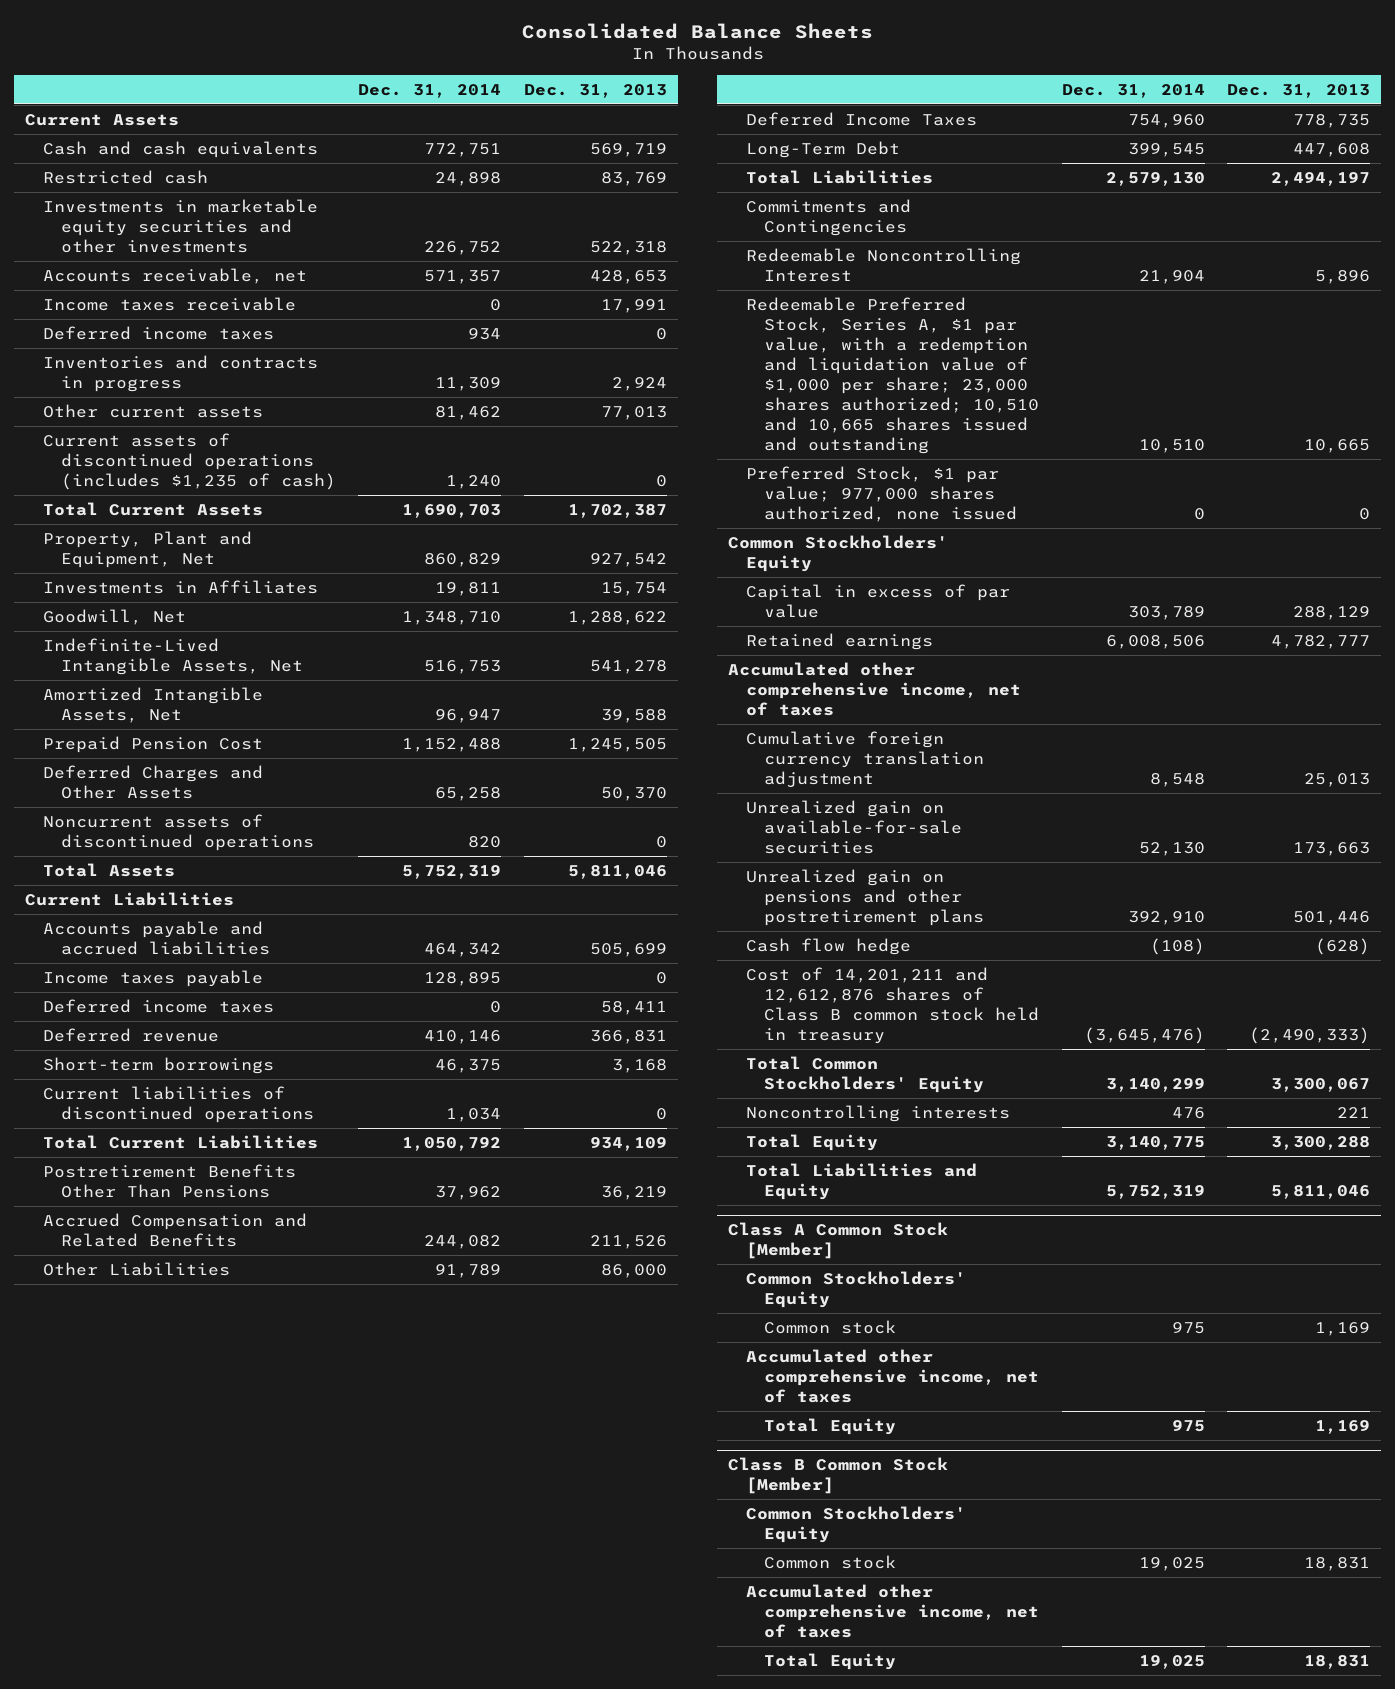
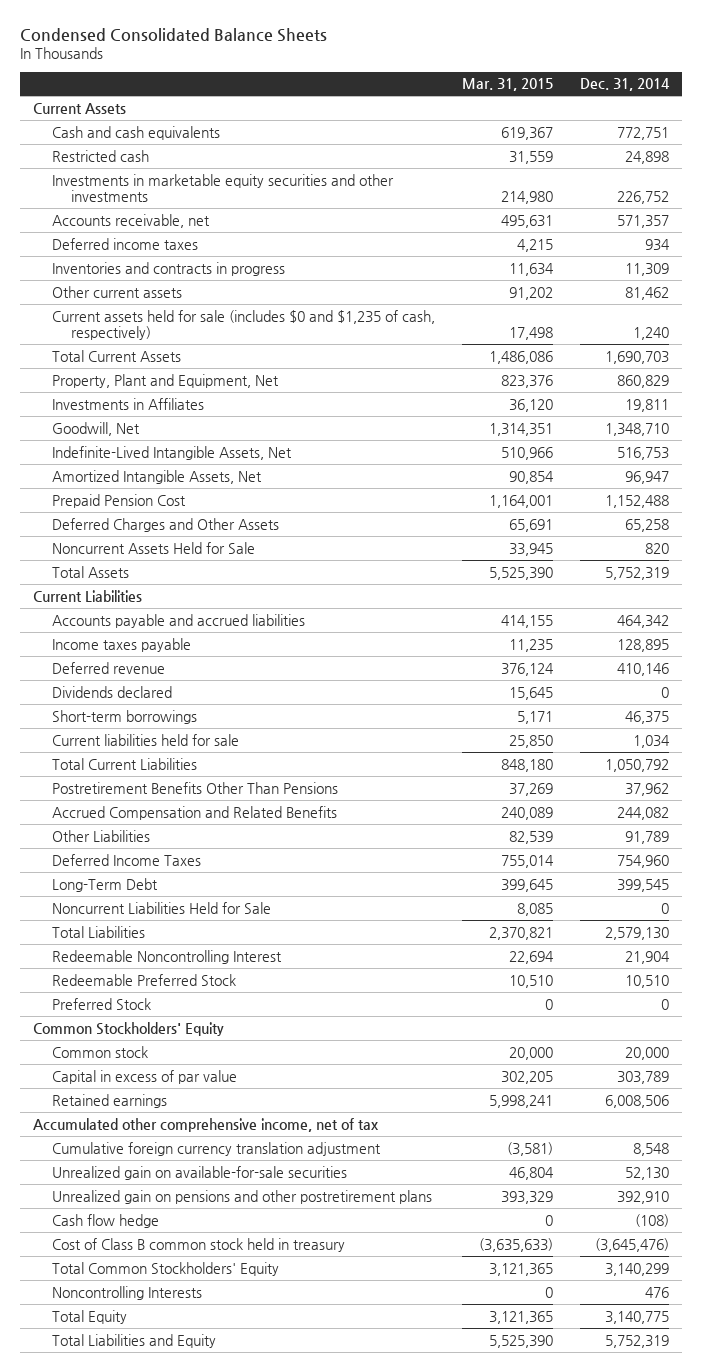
- Consolidated Balance Sheets
+ Condensed Consolidated Balance Sheets
- | Dec. 31, 2014 | Dec. 31, 2013
+ | Mar. 31, 2015 | Dec. 31, 2014
- Income taxes receivable | 0 | 17,991
- Current assets of discontinued operations (includes $1,235 of cash) | 1,240 | 0
+ Current assets held for sale (includes $0 and $1,235 of cash, respectively) | 17,498 | 1,240
- Noncurrent assets of discontinued operations | 820 | 0
+ Noncurrent Assets Held for Sale | 33,945 | 820
- Deferred income taxes | 0 | 58,411
+ Dividends declared | 15,645 | 0
- Current liabilities of discontinued operations | 1,034 | 0
+ Current liabilities held for sale | 25,850 | 1,034
+ Noncurrent Liabilities Held for Sale | 8,085 | 0
- Commitments and Contingencies
- Redeemable Preferred Stock, Series A, $1 par value, with a redemption and liquidation value of $1,000 per share; 23,000 shares authorized; 10,510 and 10,665 shares issued and outstanding | 10,510 | 10,665
- Preferred Stock, $1 par value; 977,000 shares authorized, none issued | 0 | 0
+ Redeemable Preferred Stock | 10,510 | 10,510
+ Preferred Stock | 0 | 0
+ Common stock | 20,000 | 20,000
- Accumulated other comprehensive income, net of taxes
+ Accumulated other comprehensive income, net of tax
- Cost of 14,201,211 and 12,612,876 shares of Class B common stock held in treasury | (3,645,476) | (2,490,333)
+ Cost of Class B common stock held in treasury | (3,635,633) | (3,645,476)
- Noncontrolling interests | 476 | 221
+ Noncontrolling Interests | 0 | 476
- Class A Common Stock [Member]
- Common Stockholders' Equity
- Common stock | 975 | 1,169
- Accumulated other comprehensive income, net of taxes
- Total Equity | 975 | 1,169
- Class B Common Stock [Member]
- Common Stockholders' Equity
- Common stock | 19,025 | 18,831
- Accumulated other comprehensive income, net of taxes
- Total Equity | 19,025 | 18,831

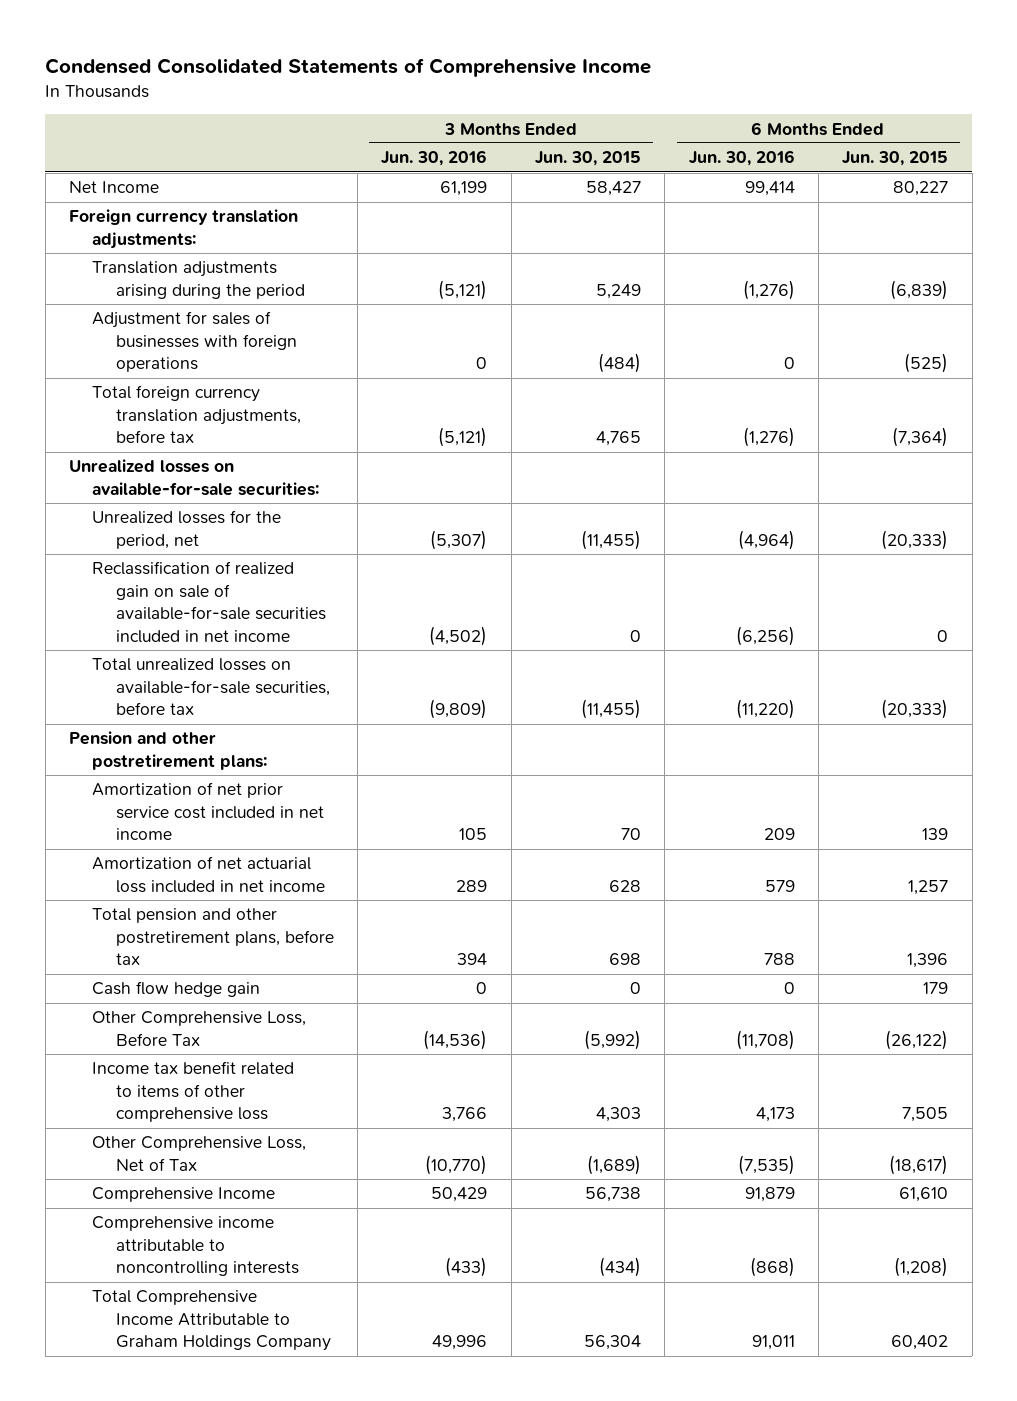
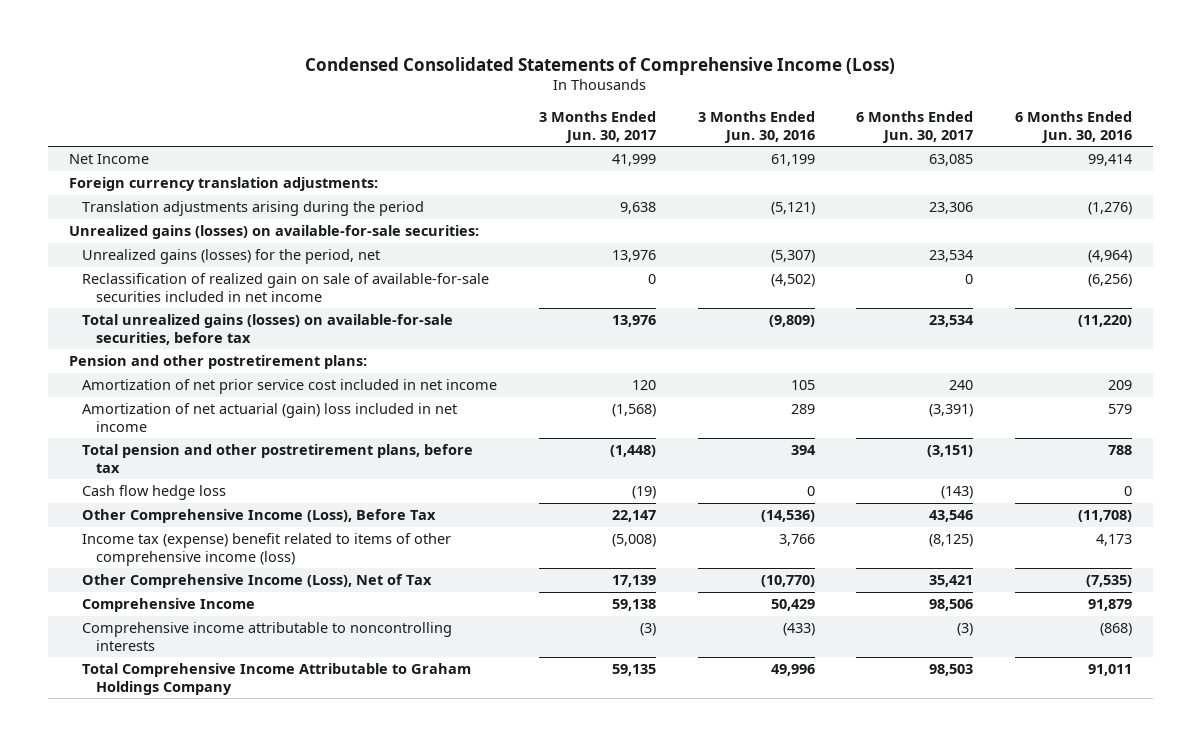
- Condensed Consolidated Statements of Comprehensive Income
+ Condensed Consolidated Statements of Comprehensive Income (Loss)
- | 3 Months Ended Jun. 30, 2016 | 3 Months Ended Jun. 30, 2015 | 6 Months Ended Jun. 30, 2016 | 6 Months Ended Jun. 30, 2015
+ | 3 Months Ended Jun. 30, 2017 | 3 Months Ended Jun. 30, 2016 | 6 Months Ended Jun. 30, 2017 | 6 Months Ended Jun. 30, 2016
- Adjustment for sales of businesses with foreign operations | 0 | (484) | 0 | (525)
- Total foreign currency translation adjustments, before tax | (5,121) | 4,765 | (1,276) | (7,364)
- Unrealized losses on available-for-sale securities:
- Unrealized losses for the period, net | (5,307) | (11,455) | (4,964) | (20,333)
+ Unrealized gains (losses) on available-for-sale securities:
+ Unrealized gains (losses) for the period, net | 13,976 | (5,307) | 23,534 | (4,964)
- Total unrealized losses on available-for-sale securities, before tax | (9,809) | (11,455) | (11,220) | (20,333)
+ Total unrealized gains (losses) on available-for-sale securities, before tax | 13,976 | (9,809) | 23,534 | (11,220)
- Amortization of net actuarial loss included in net income | 289 | 628 | 579 | 1,257
+ Amortization of net actuarial (gain) loss included in net income | (1,568) | 289 | (3,391) | 579
- Cash flow hedge gain | 0 | 0 | 0 | 179
- Other Comprehensive Loss, Before Tax | (14,536) | (5,992) | (11,708) | (26,122)
- Income tax benefit related to items of other comprehensive loss | 3,766 | 4,303 | 4,173 | 7,505
- Other Comprehensive Loss, Net of Tax | (10,770) | (1,689) | (7,535) | (18,617)
+ Cash flow hedge loss | (19) | 0 | (143) | 0
+ Other Comprehensive Income (Loss), Before Tax | 22,147 | (14,536) | 43,546 | (11,708)
+ Income tax (expense) benefit related to items of other comprehensive income (loss) | (5,008) | 3,766 | (8,125) | 4,173
+ Other Comprehensive Income (Loss), Net of Tax | 17,139 | (10,770) | 35,421 | (7,535)

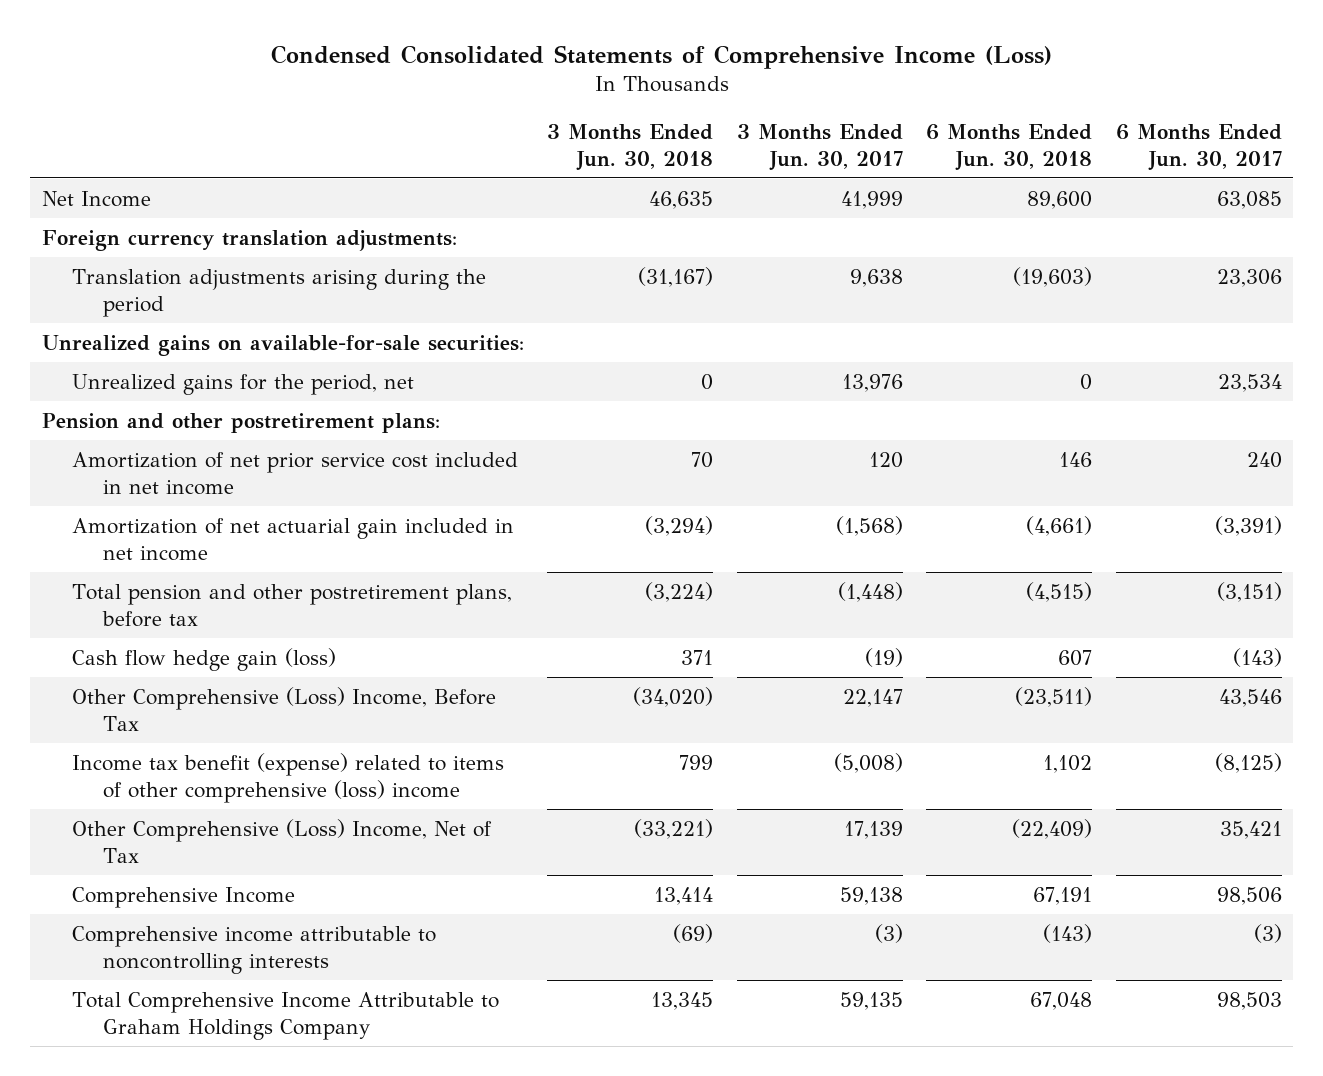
- | 3 Months Ended Jun. 30, 2017 | 3 Months Ended Jun. 30, 2016 | 6 Months Ended Jun. 30, 2017 | 6 Months Ended Jun. 30, 2016
+ | 3 Months Ended Jun. 30, 2018 | 3 Months Ended Jun. 30, 2017 | 6 Months Ended Jun. 30, 2018 | 6 Months Ended Jun. 30, 2017
- Unrealized gains (losses) on available-for-sale securities:
- Unrealized gains (losses) for the period, net | 13,976 | (5,307) | 23,534 | (4,964)
- Reclassification of realized gain on sale of available-for-sale securities included in net income | 0 | (4,502) | 0 | (6,256)
- Total unrealized gains (losses) on available-for-sale securities, before tax | 13,976 | (9,809) | 23,534 | (11,220)
+ Unrealized gains on available-for-sale securities:
+ Unrealized gains for the period, net | 0 | 13,976 | 0 | 23,534
- Amortization of net actuarial (gain) loss included in net income | (1,568) | 289 | (3,391) | 579
+ Amortization of net actuarial gain included in net income | (3,294) | (1,568) | (4,661) | (3,391)
- Cash flow hedge loss | (19) | 0 | (143) | 0
- Other Comprehensive Income (Loss), Before Tax | 22,147 | (14,536) | 43,546 | (11,708)
- Income tax (expense) benefit related to items of other comprehensive income (loss) | (5,008) | 3,766 | (8,125) | 4,173
- Other Comprehensive Income (Loss), Net of Tax | 17,139 | (10,770) | 35,421 | (7,535)
+ Cash flow hedge gain (loss) | 371 | (19) | 607 | (143)
+ Other Comprehensive (Loss) Income, Before Tax | (34,020) | 22,147 | (23,511) | 43,546
+ Income tax benefit (expense) related to items of other comprehensive (loss) income | 799 | (5,008) | 1,102 | (8,125)
+ Other Comprehensive (Loss) Income, Net of Tax | (33,221) | 17,139 | (22,409) | 35,421

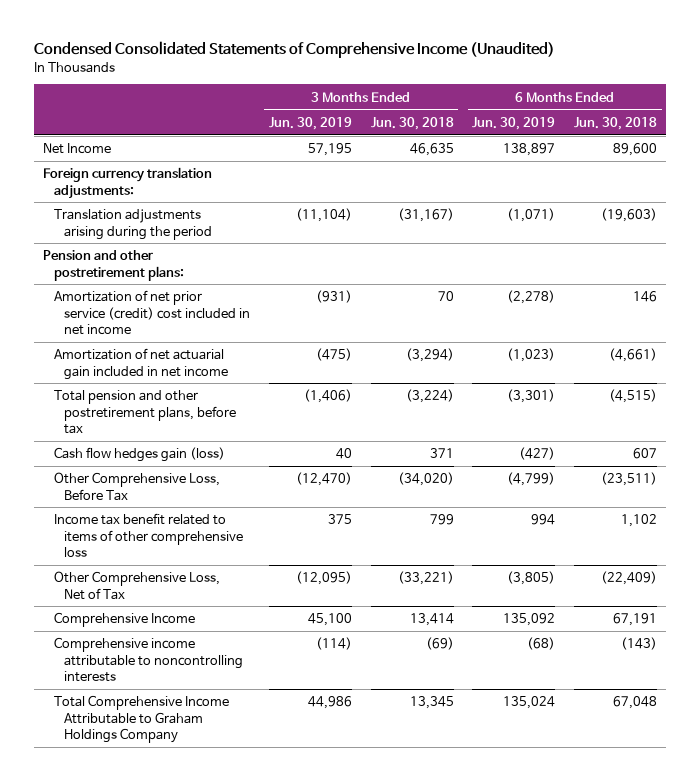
- Condensed Consolidated Statements of Comprehensive Income (Loss)
+ Condensed Consolidated Statements of Comprehensive Income (Unaudited)
- | 3 Months Ended Jun. 30, 2018 | 3 Months Ended Jun. 30, 2017 | 6 Months Ended Jun. 30, 2018 | 6 Months Ended Jun. 30, 2017
+ | 3 Months Ended Jun. 30, 2019 | 3 Months Ended Jun. 30, 2018 | 6 Months Ended Jun. 30, 2019 | 6 Months Ended Jun. 30, 2018
- Unrealized gains on available-for-sale securities:
- Unrealized gains for the period, net | 0 | 13,976 | 0 | 23,534
- Amortization of net prior service cost included in net income | 70 | 120 | 146 | 240
+ Amortization of net prior service (credit) cost included in net income | (931) | 70 | (2,278) | 146
- Cash flow hedge gain (loss) | 371 | (19) | 607 | (143)
- Other Comprehensive (Loss) Income, Before Tax | (34,020) | 22,147 | (23,511) | 43,546
- Income tax benefit (expense) related to items of other comprehensive (loss) income | 799 | (5,008) | 1,102 | (8,125)
- Other Comprehensive (Loss) Income, Net of Tax | (33,221) | 17,139 | (22,409) | 35,421
+ Cash flow hedges gain (loss) | 40 | 371 | (427) | 607
+ Other Comprehensive Loss, Before Tax | (12,470) | (34,020) | (4,799) | (23,511)
+ Income tax benefit related to items of other comprehensive loss | 375 | 799 | 994 | 1,102
+ Other Comprehensive Loss, Net of Tax | (12,095) | (33,221) | (3,805) | (22,409)

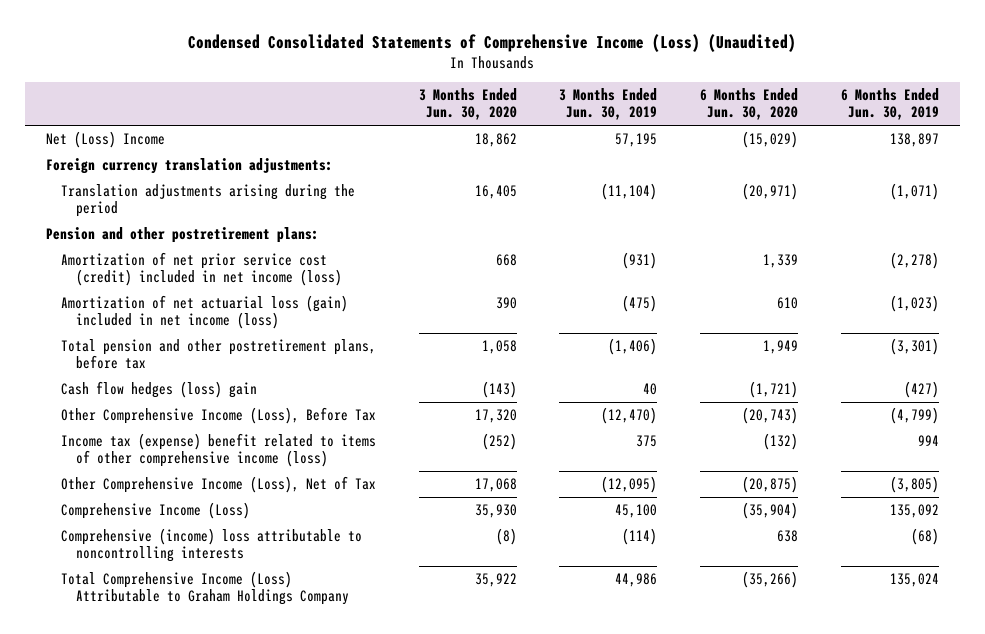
- Condensed Consolidated Statements of Comprehensive Income (Unaudited)
+ Condensed Consolidated Statements of Comprehensive Income (Loss) (Unaudited)
- | 3 Months Ended Jun. 30, 2019 | 3 Months Ended Jun. 30, 2018 | 6 Months Ended Jun. 30, 2019 | 6 Months Ended Jun. 30, 2018
+ | 3 Months Ended Jun. 30, 2020 | 3 Months Ended Jun. 30, 2019 | 6 Months Ended Jun. 30, 2020 | 6 Months Ended Jun. 30, 2019
- Net Income | 57,195 | 46,635 | 138,897 | 89,600
+ Net (Loss) Income | 18,862 | 57,195 | (15,029) | 138,897
- Amortization of net prior service (credit) cost included in net income | (931) | 70 | (2,278) | 146
- Amortization of net actuarial gain included in net income | (475) | (3,294) | (1,023) | (4,661)
+ Amortization of net prior service cost (credit) included in net income (loss) | 668 | (931) | 1,339 | (2,278)
+ Amortization of net actuarial loss (gain) included in net income (loss) | 390 | (475) | 610 | (1,023)
- Cash flow hedges gain (loss) | 40 | 371 | (427) | 607
- Other Comprehensive Loss, Before Tax | (12,470) | (34,020) | (4,799) | (23,511)
- Income tax benefit related to items of other comprehensive loss | 375 | 799 | 994 | 1,102
- Other Comprehensive Loss, Net of Tax | (12,095) | (33,221) | (3,805) | (22,409)
- Comprehensive Income | 45,100 | 13,414 | 135,092 | 67,191
- Comprehensive income attributable to noncontrolling interests | (114) | (69) | (68) | (143)
- Total Comprehensive Income Attributable to Graham Holdings Company | 44,986 | 13,345 | 135,024 | 67,048
+ Cash flow hedges (loss) gain | (143) | 40 | (1,721) | (427)
+ Other Comprehensive Income (Loss), Before Tax | 17,320 | (12,470) | (20,743) | (4,799)
+ Income tax (expense) benefit related to items of other comprehensive income (loss) | (252) | 375 | (132) | 994
+ Other Comprehensive Income (Loss), Net of Tax | 17,068 | (12,095) | (20,875) | (3,805)
+ Comprehensive Income (Loss) | 35,930 | 45,100 | (35,904) | 135,092
+ Comprehensive (income) loss attributable to noncontrolling interests | (8) | (114) | 638 | (68)
+ Total Comprehensive Income (Loss) Attributable to Graham Holdings Company | 35,922 | 44,986 | (35,266) | 135,024

